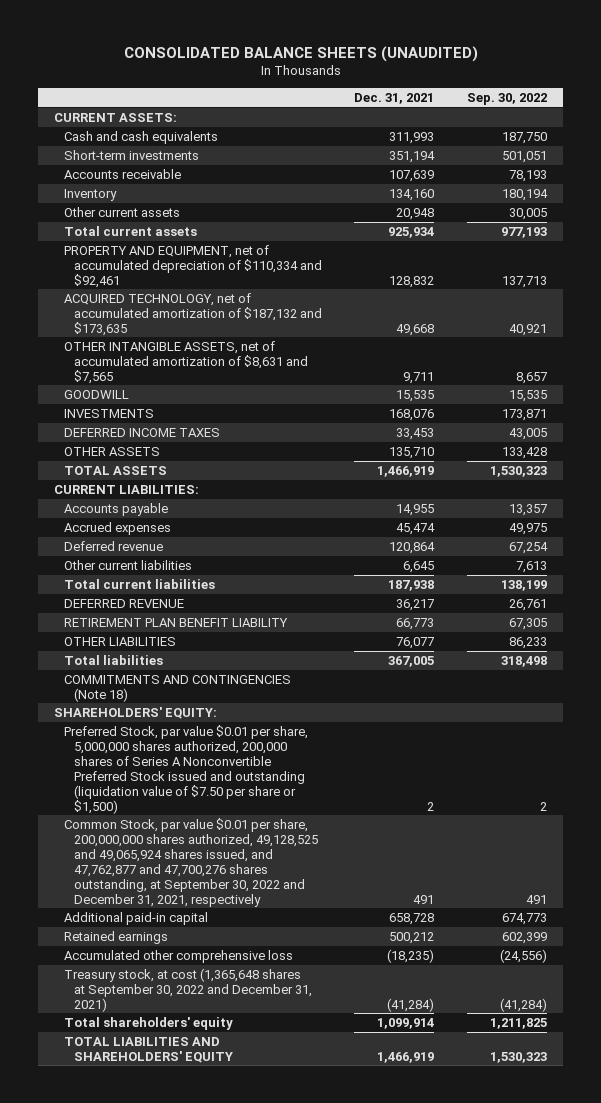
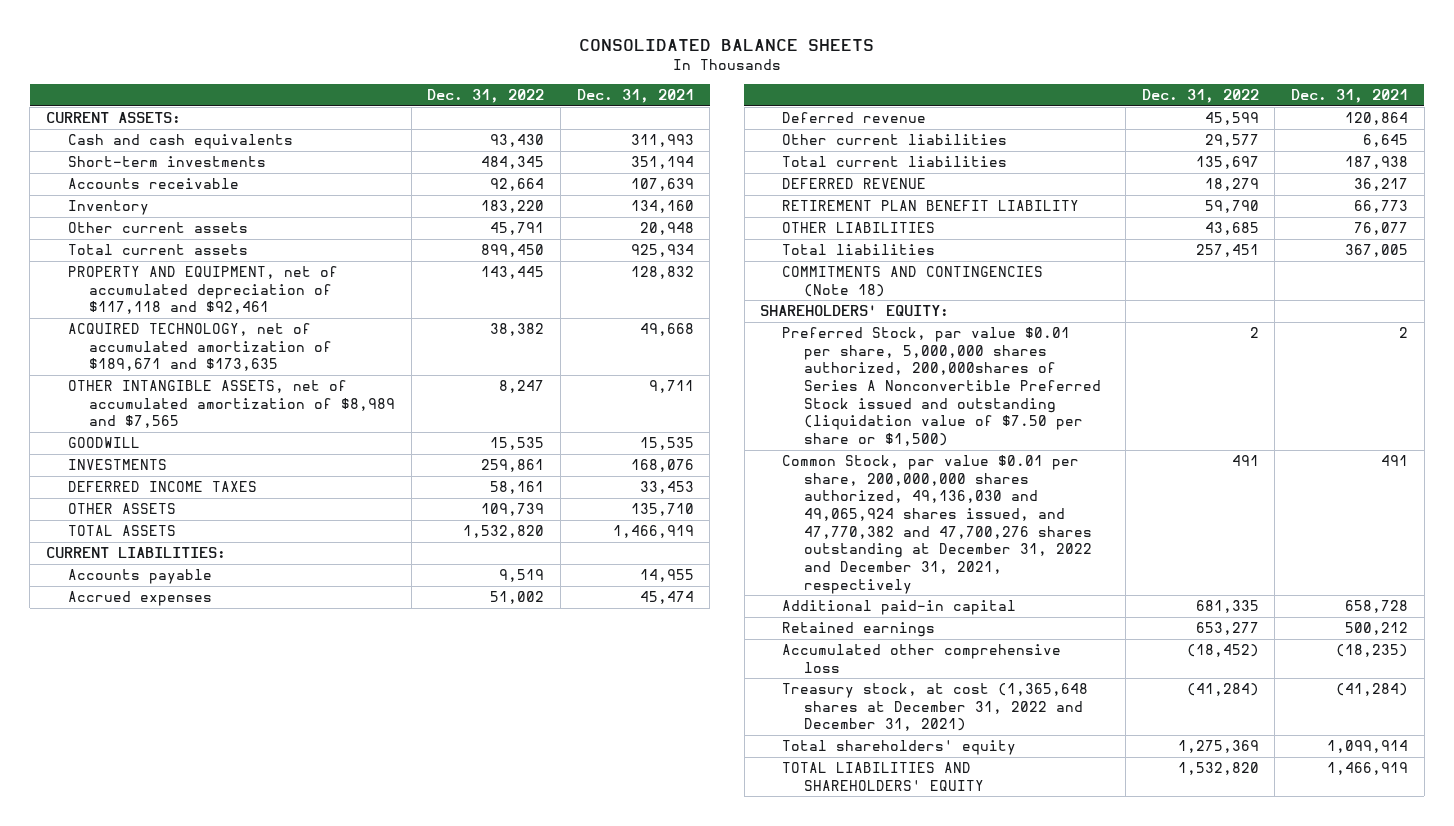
- CONSOLIDATED BALANCE SHEETS (UNAUDITED)
+ CONSOLIDATED BALANCE SHEETS
- | Dec. 31, 2021 | Sep. 30, 2022
+ | Dec. 31, 2022 | Dec. 31, 2021
- PROPERTY AND EQUIPMENT, net of accumulated depreciation of $110,334 and $92,461 | 128,832 | 137,713
- ACQUIRED TECHNOLOGY, net of accumulated amortization of $187,132 and $173,635 | 49,668 | 40,921
- OTHER INTANGIBLE ASSETS, net of accumulated amortization of $8,631 and $7,565 | 9,711 | 8,657
+ PROPERTY AND EQUIPMENT, net of accumulated depreciation of $117,118 and $92,461 | 143,445 | 128,832
+ ACQUIRED TECHNOLOGY, net of accumulated amortization of $189,671 and $173,635 | 38,382 | 49,668
+ OTHER INTANGIBLE ASSETS, net of accumulated amortization of $8,989 and $7,565 | 8,247 | 9,711
- Preferred Stock, par value $0.01 per share, 5,000,000 shares authorized, 200,000 shares of Series A Nonconvertible Preferred Stock issued and outstanding (liquidation value of $7.50 per share or $1,500) | 2 | 2
- Common Stock, par value $0.01 per share, 200,000,000 shares authorized, 49,128,525 and 49,065,924 shares issued, and 47,762,877 and 47,700,276 shares outstanding, at September 30, 2022 and December 31, 2021, respectively | 491 | 491
+ Preferred Stock, par value $0.01 per share, 5,000,000 shares authorized, 200,000shares of Series A Nonconvertible Preferred Stock issued and outstanding (liquidation value of $7.50 per share or $1,500) | 2 | 2
+ Common Stock, par value $0.01 per share, 200,000,000 shares authorized, 49,136,030 and 49,065,924 shares issued, and 47,770,382 and 47,700,276 shares outstanding at December 31, 2022 and December 31, 2021, respectively | 491 | 491
- Treasury stock, at cost (1,365,648 shares at September 30, 2022 and December 31, 2021) | (41,284) | (41,284)
+ Treasury stock, at cost (1,365,648 shares at December 31, 2022 and December 31, 2021) | (41,284) | (41,284)

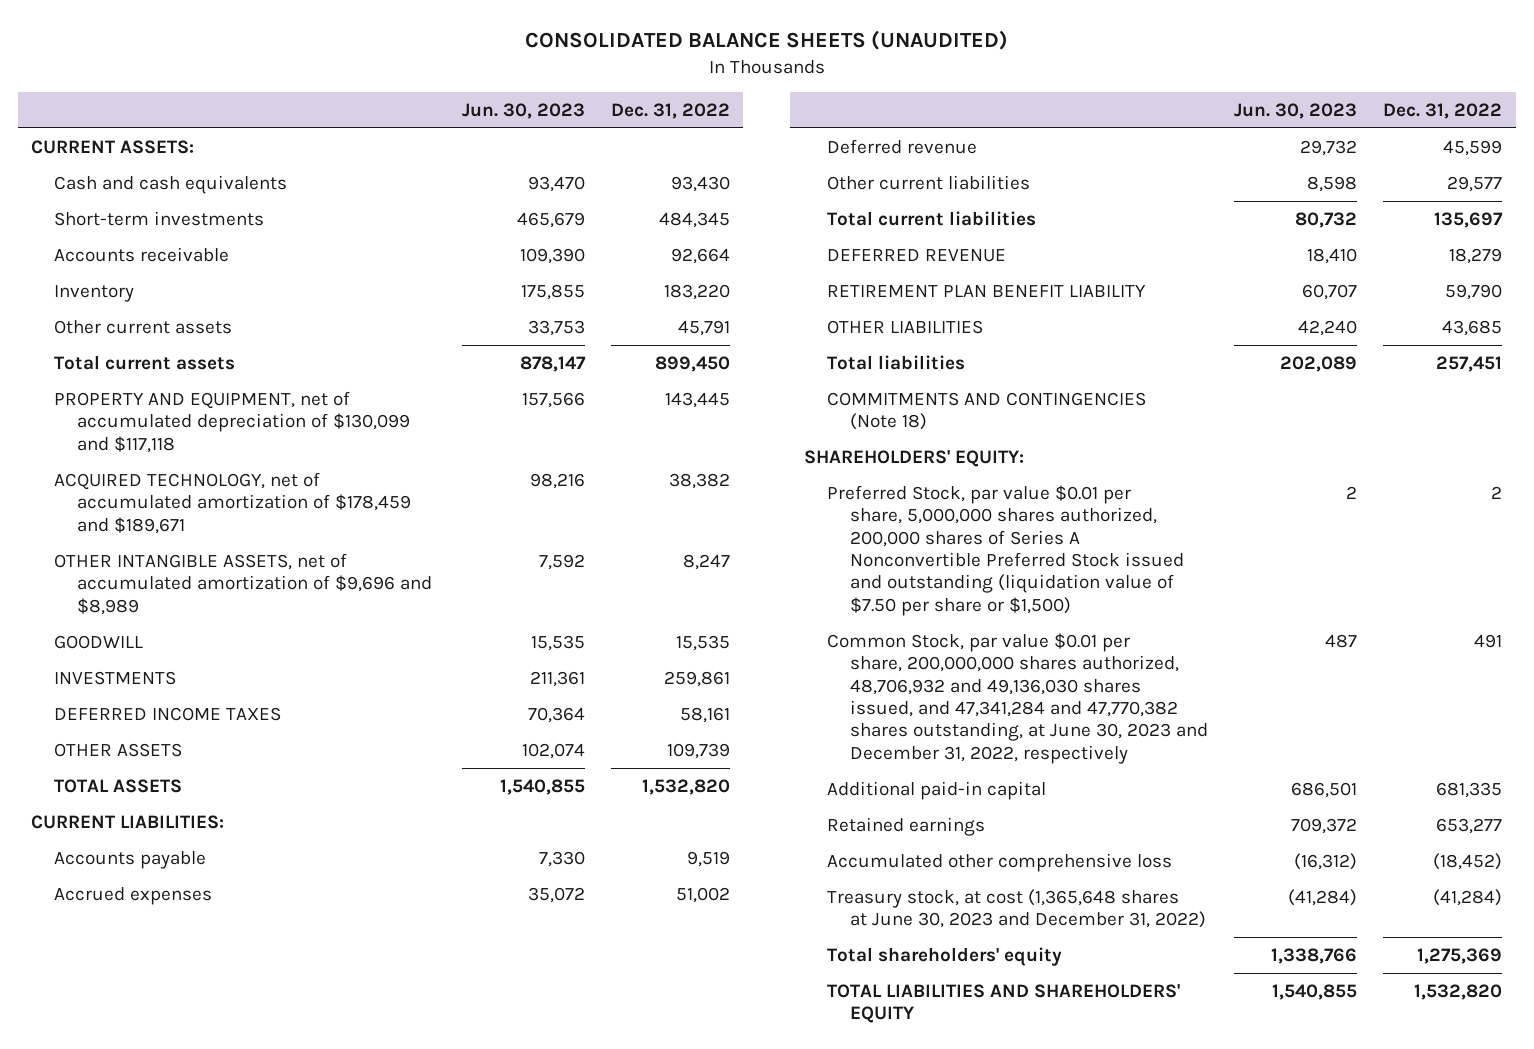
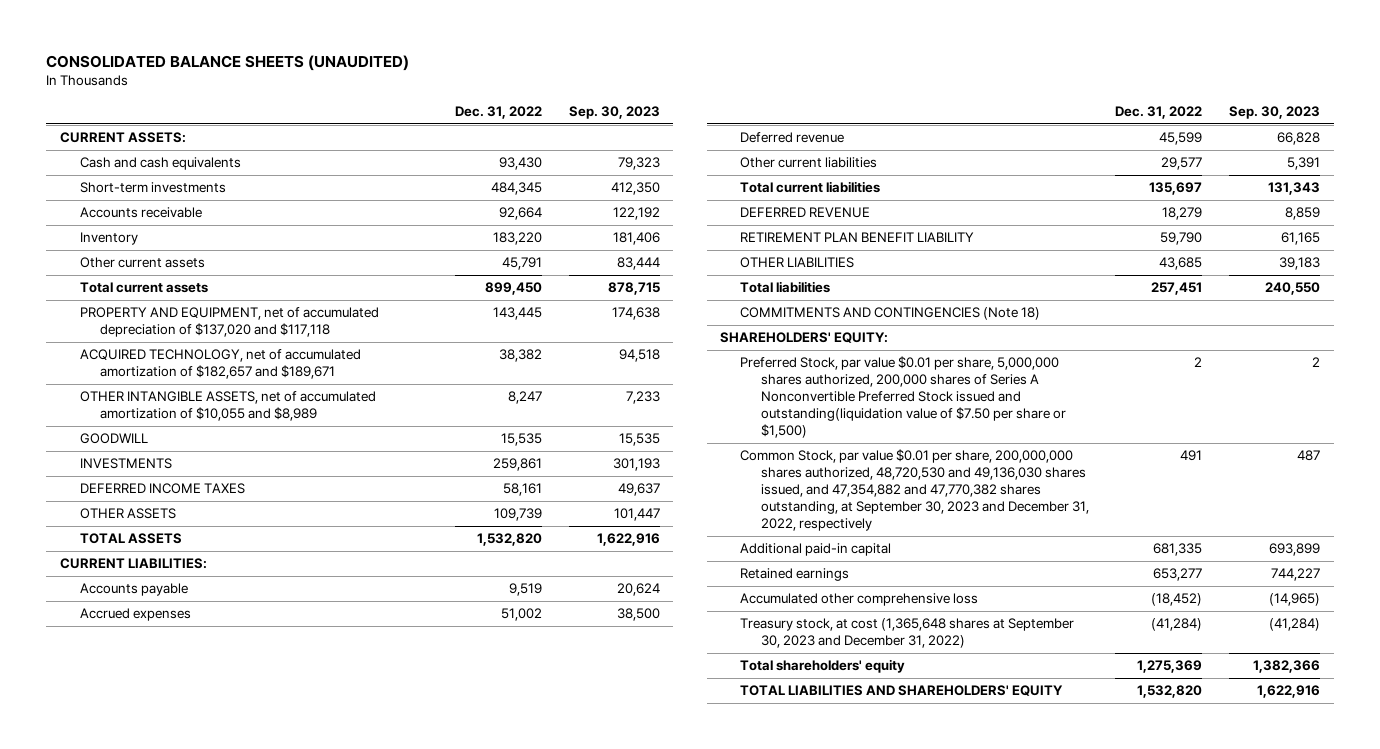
- | Jun. 30, 2023 | Dec. 31, 2022
+ | Dec. 31, 2022 | Sep. 30, 2023
- PROPERTY AND EQUIPMENT, net of accumulated depreciation of $130,099 and $117,118 | 157,566 | 143,445
- ACQUIRED TECHNOLOGY, net of accumulated amortization of $178,459 and $189,671 | 98,216 | 38,382
- OTHER INTANGIBLE ASSETS, net of accumulated amortization of $9,696 and $8,989 | 7,592 | 8,247
+ PROPERTY AND EQUIPMENT, net of accumulated depreciation of $137,020 and $117,118 | 143,445 | 174,638
+ ACQUIRED TECHNOLOGY, net of accumulated amortization of $182,657 and $189,671 | 38,382 | 94,518
+ OTHER INTANGIBLE ASSETS, net of accumulated amortization of $10,055 and $8,989 | 8,247 | 7,233
- Preferred Stock, par value $0.01 per share, 5,000,000 shares authorized, 200,000 shares of Series A Nonconvertible Preferred Stock issued and outstanding (liquidation value of $7.50 per share or $1,500) | 2 | 2
- Common Stock, par value $0.01 per share, 200,000,000 shares authorized, 48,706,932 and 49,136,030 shares issued, and 47,341,284 and 47,770,382 shares outstanding, at June 30, 2023 and December 31, 2022, respectively | 487 | 491
+ Preferred Stock, par value $0.01 per share, 5,000,000 shares authorized, 200,000 shares of Series A Nonconvertible Preferred Stock issued and outstanding(liquidation value of $7.50 per share or $1,500) | 2 | 2
+ Common Stock, par value $0.01 per share, 200,000,000 shares authorized, 48,720,530 and 49,136,030 shares issued, and 47,354,882 and 47,770,382 shares outstanding, at September 30, 2023 and December 31, 2022, respectively | 491 | 487
- Treasury stock, at cost (1,365,648 shares at June 30, 2023 and December 31, 2022) | (41,284) | (41,284)
+ Treasury stock, at cost (1,365,648 shares at September 30, 2023 and December 31, 2022) | (41,284) | (41,284)

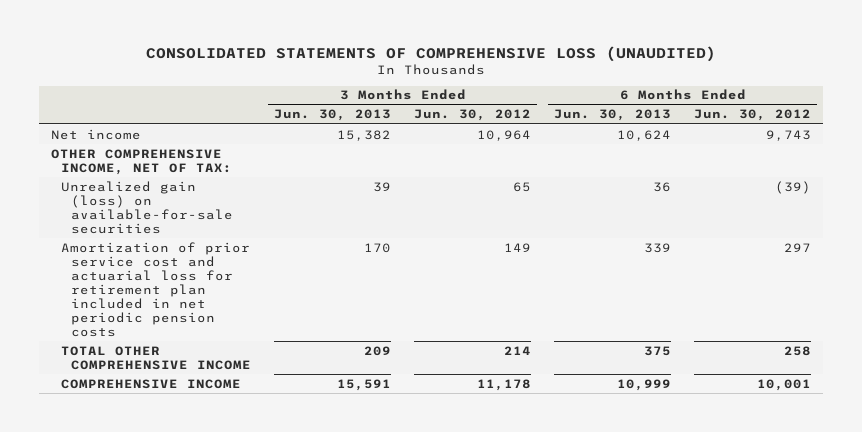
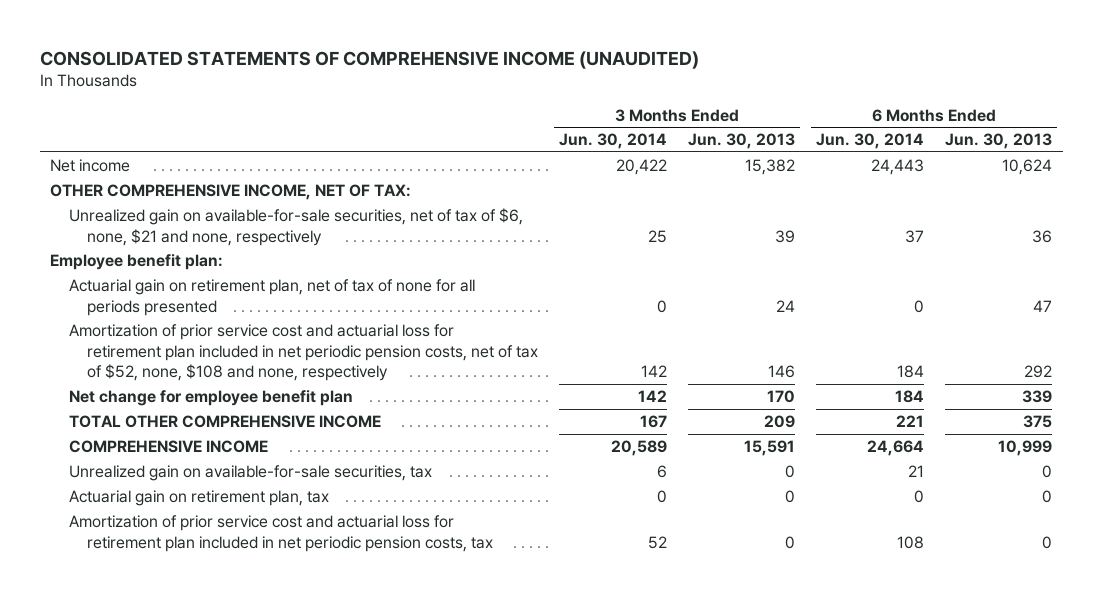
- CONSOLIDATED STATEMENTS OF COMPREHENSIVE LOSS (UNAUDITED)
+ CONSOLIDATED STATEMENTS OF COMPREHENSIVE INCOME (UNAUDITED)
- | 3 Months Ended Jun. 30, 2013 | 3 Months Ended Jun. 30, 2012 | 6 Months Ended Jun. 30, 2013 | 6 Months Ended Jun. 30, 2012
+ | 3 Months Ended Jun. 30, 2014 | 3 Months Ended Jun. 30, 2013 | 6 Months Ended Jun. 30, 2014 | 6 Months Ended Jun. 30, 2013
- Unrealized gain (loss) on available-for-sale securities | 39 | 65 | 36 | (39)
- Amortization of prior service cost and actuarial loss for retirement plan included in net periodic pension costs | 170 | 149 | 339 | 297
+ Unrealized gain on available-for-sale securities, net of tax of $6, none, $21 and none, respectively | 25 | 39 | 37 | 36
+ Employee benefit plan:
+ Actuarial gain on retirement plan, net of tax of none for all periods presented | 0 | 24 | 0 | 47
+ Amortization of prior service cost and actuarial loss for retirement plan included in net periodic pension costs, net of tax of $52, none, $108 and none, respectively | 142 | 146 | 184 | 292
+ Net change for employee benefit plan | 142 | 170 | 184 | 339
+ Unrealized gain on available-for-sale securities, tax | 6 | 0 | 21 | 0
+ Actuarial gain on retirement plan, tax | 0 | 0 | 0 | 0
+ Amortization of prior service cost and actuarial loss for retirement plan included in net periodic pension costs, tax | 52 | 0 | 108 | 0

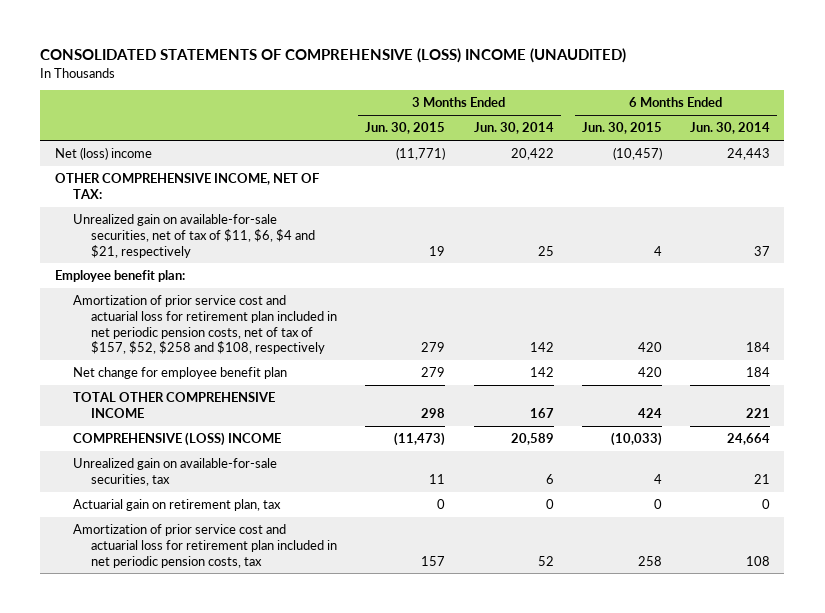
- CONSOLIDATED STATEMENTS OF COMPREHENSIVE INCOME (UNAUDITED)
+ CONSOLIDATED STATEMENTS OF COMPREHENSIVE (LOSS) INCOME (UNAUDITED)
- | 3 Months Ended Jun. 30, 2014 | 3 Months Ended Jun. 30, 2013 | 6 Months Ended Jun. 30, 2014 | 6 Months Ended Jun. 30, 2013
+ | 3 Months Ended Jun. 30, 2015 | 3 Months Ended Jun. 30, 2014 | 6 Months Ended Jun. 30, 2015 | 6 Months Ended Jun. 30, 2014
- Net income | 20,422 | 15,382 | 24,443 | 10,624
+ Net (loss) income | (11,771) | 20,422 | (10,457) | 24,443
- Unrealized gain on available-for-sale securities, net of tax of $6, none, $21 and none, respectively | 25 | 39 | 37 | 36
+ Unrealized gain on available-for-sale securities, net of tax of $11, $6, $4 and $21, respectively | 19 | 25 | 4 | 37
- Actuarial gain on retirement plan, net of tax of none for all periods presented | 0 | 24 | 0 | 47
- Amortization of prior service cost and actuarial loss for retirement plan included in net periodic pension costs, net of tax of $52, none, $108 and none, respectively | 142 | 146 | 184 | 292
+ Amortization of prior service cost and actuarial loss for retirement plan included in net periodic pension costs, net of tax of $157, $52, $258 and $108, respectively | 279 | 142 | 420 | 184
- COMPREHENSIVE INCOME | 20,589 | 15,591 | 24,664 | 10,999
+ COMPREHENSIVE (LOSS) INCOME | (11,473) | 20,589 | (10,033) | 24,664

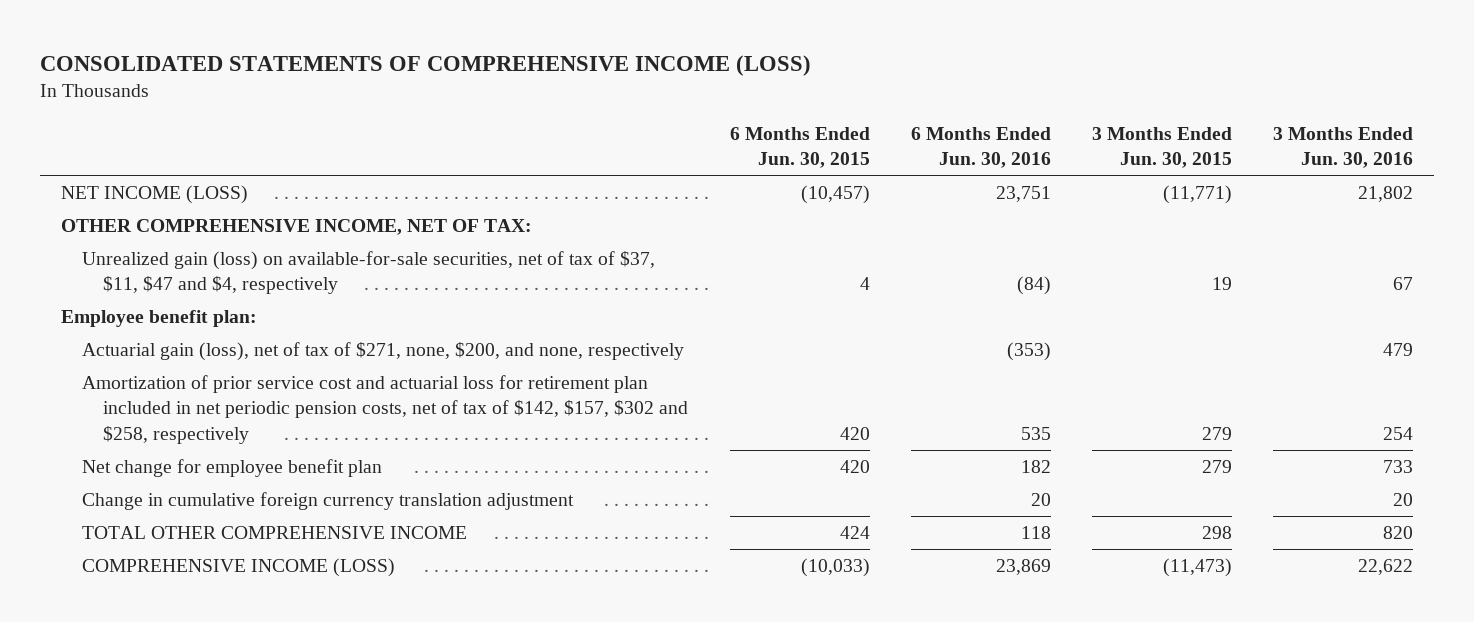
- CONSOLIDATED STATEMENTS OF COMPREHENSIVE (LOSS) INCOME (UNAUDITED)
+ CONSOLIDATED STATEMENTS OF COMPREHENSIVE INCOME (LOSS)
- | 3 Months Ended Jun. 30, 2015 | 3 Months Ended Jun. 30, 2014 | 6 Months Ended Jun. 30, 2015 | 6 Months Ended Jun. 30, 2014
+ | 6 Months Ended Jun. 30, 2015 | 6 Months Ended Jun. 30, 2016 | 3 Months Ended Jun. 30, 2015 | 3 Months Ended Jun. 30, 2016
- Net (loss) income | (11,771) | 20,422 | (10,457) | 24,443
+ NET INCOME (LOSS) | (10,457) | 23,751 | (11,771) | 21,802
- Unrealized gain on available-for-sale securities, net of tax of $11, $6, $4 and $21, respectively | 19 | 25 | 4 | 37
+ Unrealized gain (loss) on available-for-sale securities, net of tax of $37, $11, $47 and $4, respectively | 4 | (84) | 19 | 67
- Amortization of prior service cost and actuarial loss for retirement plan included in net periodic pension costs, net of tax of $157, $52, $258 and $108, respectively | 279 | 142 | 420 | 184
+ Actuarial gain (loss), net of tax of $271, none, $200, and none, respectively | | (353) | | 479
+ Amortization of prior service cost and actuarial loss for retirement plan included in net periodic pension costs, net of tax of $142, $157, $302 and $258, respectively | 420 | 535 | 279 | 254
+ Change in cumulative foreign currency translation adjustment | | 20 | | 20
- COMPREHENSIVE (LOSS) INCOME | (11,473) | 20,589 | (10,033) | 24,664
- Unrealized gain on available-for-sale securities, tax | 11 | 6 | 4 | 21
- Actuarial gain on retirement plan, tax | 0 | 0 | 0 | 0
- Amortization of prior service cost and actuarial loss for retirement plan included in net periodic pension costs, tax | 157 | 52 | 258 | 108
+ COMPREHENSIVE INCOME (LOSS) | (10,033) | 23,869 | (11,473) | 22,622

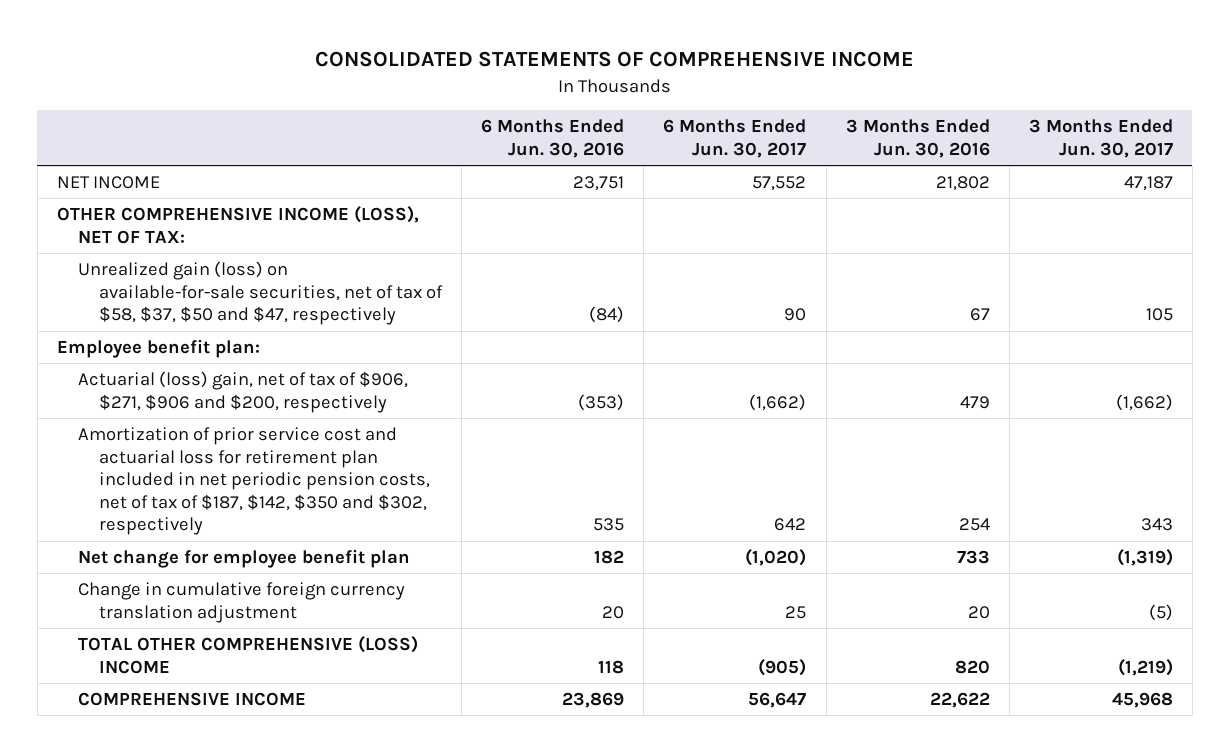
- CONSOLIDATED STATEMENTS OF COMPREHENSIVE INCOME (LOSS)
+ CONSOLIDATED STATEMENTS OF COMPREHENSIVE INCOME
- | 6 Months Ended Jun. 30, 2015 | 6 Months Ended Jun. 30, 2016 | 3 Months Ended Jun. 30, 2015 | 3 Months Ended Jun. 30, 2016
+ | 6 Months Ended Jun. 30, 2016 | 6 Months Ended Jun. 30, 2017 | 3 Months Ended Jun. 30, 2016 | 3 Months Ended Jun. 30, 2017
- NET INCOME (LOSS) | (10,457) | 23,751 | (11,771) | 21,802
- OTHER COMPREHENSIVE INCOME, NET OF TAX:
- Unrealized gain (loss) on available-for-sale securities, net of tax of $37, $11, $47 and $4, respectively | 4 | (84) | 19 | 67
+ NET INCOME | 23,751 | 57,552 | 21,802 | 47,187
+ OTHER COMPREHENSIVE INCOME (LOSS), NET OF TAX:
+ Unrealized gain (loss) on available-for-sale securities, net of tax of $58, $37, $50 and $47, respectively | (84) | 90 | 67 | 105
- Actuarial gain (loss), net of tax of $271, none, $200, and none, respectively | | (353) | | 479
- Amortization of prior service cost and actuarial loss for retirement plan included in net periodic pension costs, net of tax of $142, $157, $302 and $258, respectively | 420 | 535 | 279 | 254
+ Actuarial (loss) gain, net of tax of $906, $271, $906 and $200, respectively | (353) | (1,662) | 479 | (1,662)
+ Amortization of prior service cost and actuarial loss for retirement plan included in net periodic pension costs, net of tax of $187, $142, $350 and $302, respectively | 535 | 642 | 254 | 343
- TOTAL OTHER COMPREHENSIVE INCOME | 424 | 118 | 298 | 820
- COMPREHENSIVE INCOME (LOSS) | (10,033) | 23,869 | (11,473) | 22,622
+ TOTAL OTHER COMPREHENSIVE (LOSS) INCOME | 118 | (905) | 820 | (1,219)
+ COMPREHENSIVE INCOME | 23,869 | 56,647 | 22,622 | 45,968

